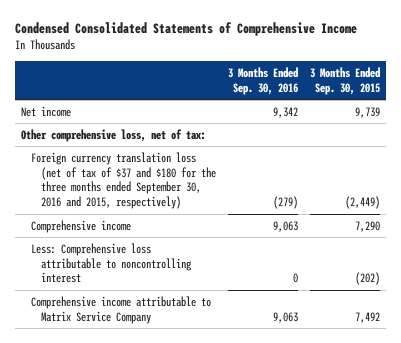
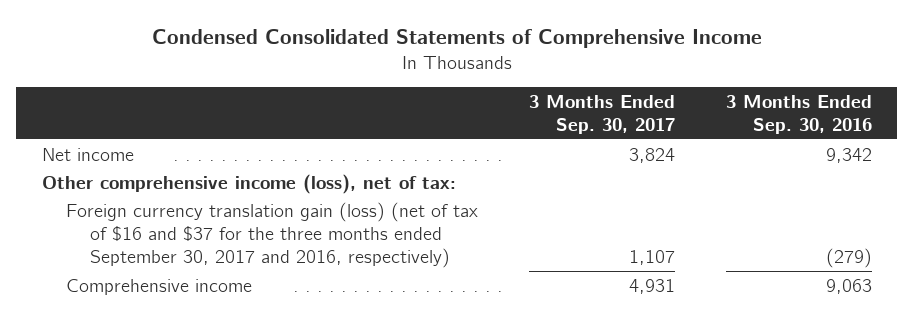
- | 3 Months Ended Sep. 30, 2016 | 3 Months Ended Sep. 30, 2015
+ | 3 Months Ended Sep. 30, 2017 | 3 Months Ended Sep. 30, 2016
- Other comprehensive loss, net of tax:
- Foreign currency translation loss (net of tax of $37 and $180 for the three months ended September 30, 2016 and 2015, respectively) | (279) | (2,449)
+ Other comprehensive income (loss), net of tax:
+ Foreign currency translation gain (loss) (net of tax of $16 and $37 for the three months ended September 30, 2017 and 2016, respectively) | 1,107 | (279)
- Less: Comprehensive loss attributable to noncontrolling interest | 0 | (202)
- Comprehensive income attributable to Matrix Service Company | 9,063 | 7,492

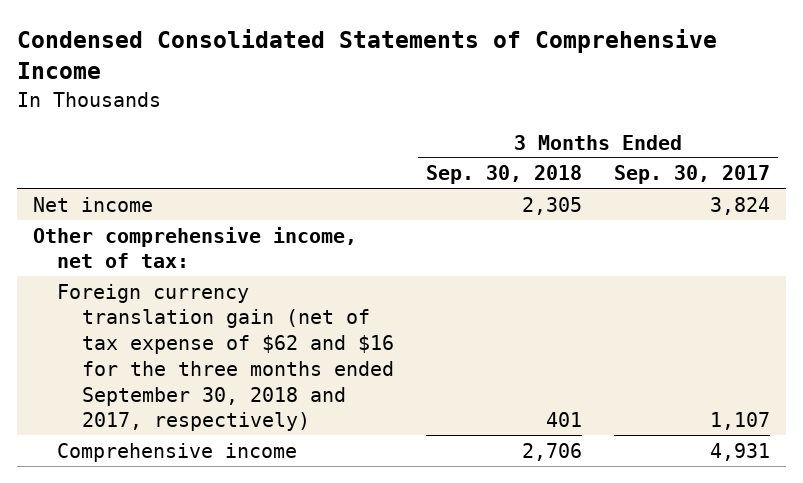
- | 3 Months Ended Sep. 30, 2017 | 3 Months Ended Sep. 30, 2016
+ | 3 Months Ended Sep. 30, 2018 | 3 Months Ended Sep. 30, 2017
- Other comprehensive income (loss), net of tax:
- Foreign currency translation gain (loss) (net of tax of $16 and $37 for the three months ended September 30, 2017 and 2016, respectively) | 1,107 | (279)
+ Other comprehensive income, net of tax:
+ Foreign currency translation gain (net of tax expense of $62 and $16 for the three months ended September 30, 2018 and 2017, respectively) | 401 | 1,107

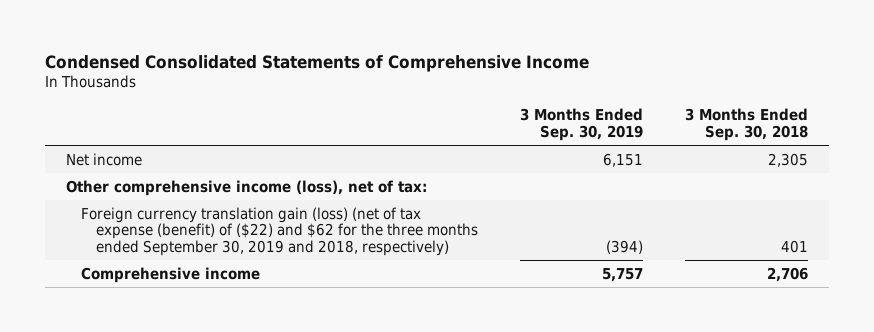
- | 3 Months Ended Sep. 30, 2018 | 3 Months Ended Sep. 30, 2017
+ | 3 Months Ended Sep. 30, 2019 | 3 Months Ended Sep. 30, 2018
- Other comprehensive income, net of tax:
- Foreign currency translation gain (net of tax expense of $62 and $16 for the three months ended September 30, 2018 and 2017, respectively) | 401 | 1,107
+ Other comprehensive income (loss), net of tax:
+ Foreign currency translation gain (loss) (net of tax expense (benefit) of ($22) and $62 for the three months ended September 30, 2019 and 2018, respectively) | (394) | 401

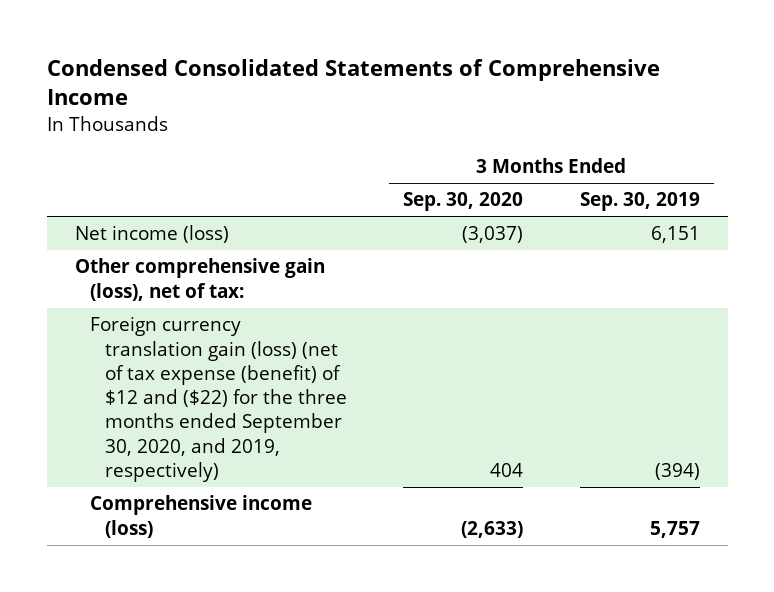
- | 3 Months Ended Sep. 30, 2019 | 3 Months Ended Sep. 30, 2018
+ | 3 Months Ended Sep. 30, 2020 | 3 Months Ended Sep. 30, 2019
- Net income | 6,151 | 2,305
- Other comprehensive income (loss), net of tax:
- Foreign currency translation gain (loss) (net of tax expense (benefit) of ($22) and $62 for the three months ended September 30, 2019 and 2018, respectively) | (394) | 401
- Comprehensive income | 5,757 | 2,706
+ Net income (loss) | (3,037) | 6,151
+ Other comprehensive gain (loss), net of tax:
+ Foreign currency translation gain (loss) (net of tax expense (benefit) of $12 and ($22) for the three months ended September 30, 2020, and 2019, respectively) | 404 | (394)
+ Comprehensive income (loss) | (2,633) | 5,757

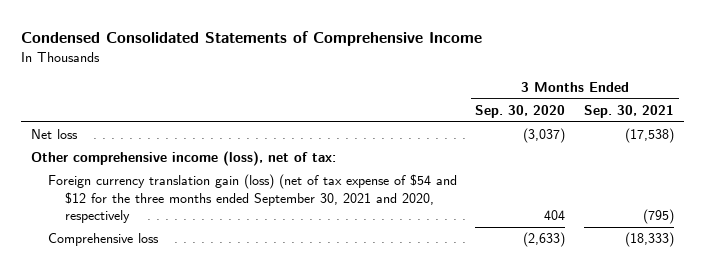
- | 3 Months Ended Sep. 30, 2020 | 3 Months Ended Sep. 30, 2019
+ | 3 Months Ended Sep. 30, 2020 | 3 Months Ended Sep. 30, 2021
- Net income (loss) | (3,037) | 6,151
- Other comprehensive gain (loss), net of tax:
- Foreign currency translation gain (loss) (net of tax expense (benefit) of $12 and ($22) for the three months ended September 30, 2020, and 2019, respectively) | 404 | (394)
- Comprehensive income (loss) | (2,633) | 5,757
+ Net loss | (3,037) | (17,538)
+ Other comprehensive income (loss), net of tax:
+ Foreign currency translation gain (loss) (net of tax expense of $54 and $12 for the three months ended September 30, 2021 and 2020, respectively | 404 | (795)
+ Comprehensive loss | (2,633) | (18,333)

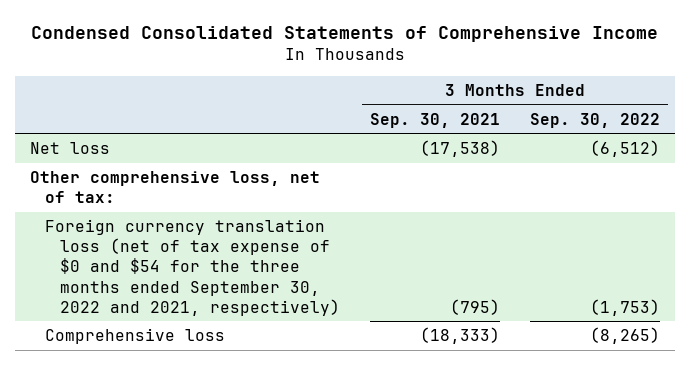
- | 3 Months Ended Sep. 30, 2020 | 3 Months Ended Sep. 30, 2021
+ | 3 Months Ended Sep. 30, 2021 | 3 Months Ended Sep. 30, 2022
- Other comprehensive income (loss), net of tax:
- Foreign currency translation gain (loss) (net of tax expense of $54 and $12 for the three months ended September 30, 2021 and 2020, respectively | 404 | (795)
+ Other comprehensive loss, net of tax:
+ Foreign currency translation loss (net of tax expense of $0 and $54 for the three months ended September 30, 2022 and 2021, respectively) | (795) | (1,753)

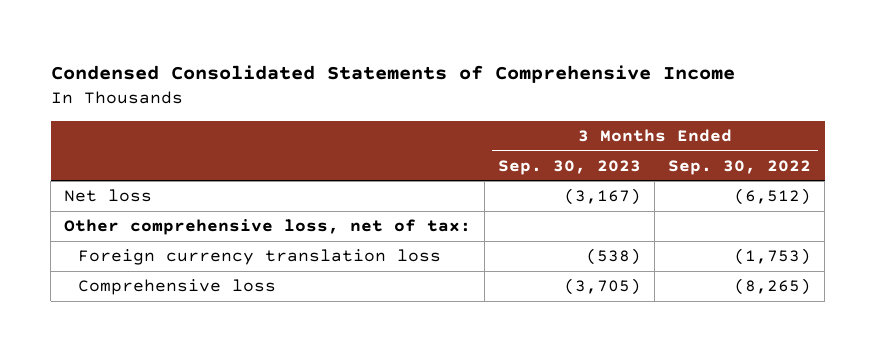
- | 3 Months Ended Sep. 30, 2021 | 3 Months Ended Sep. 30, 2022
+ | 3 Months Ended Sep. 30, 2023 | 3 Months Ended Sep. 30, 2022
- Foreign currency translation loss (net of tax expense of $0 and $54 for the three months ended September 30, 2022 and 2021, respectively) | (795) | (1,753)
+ Foreign currency translation loss | (538) | (1,753)

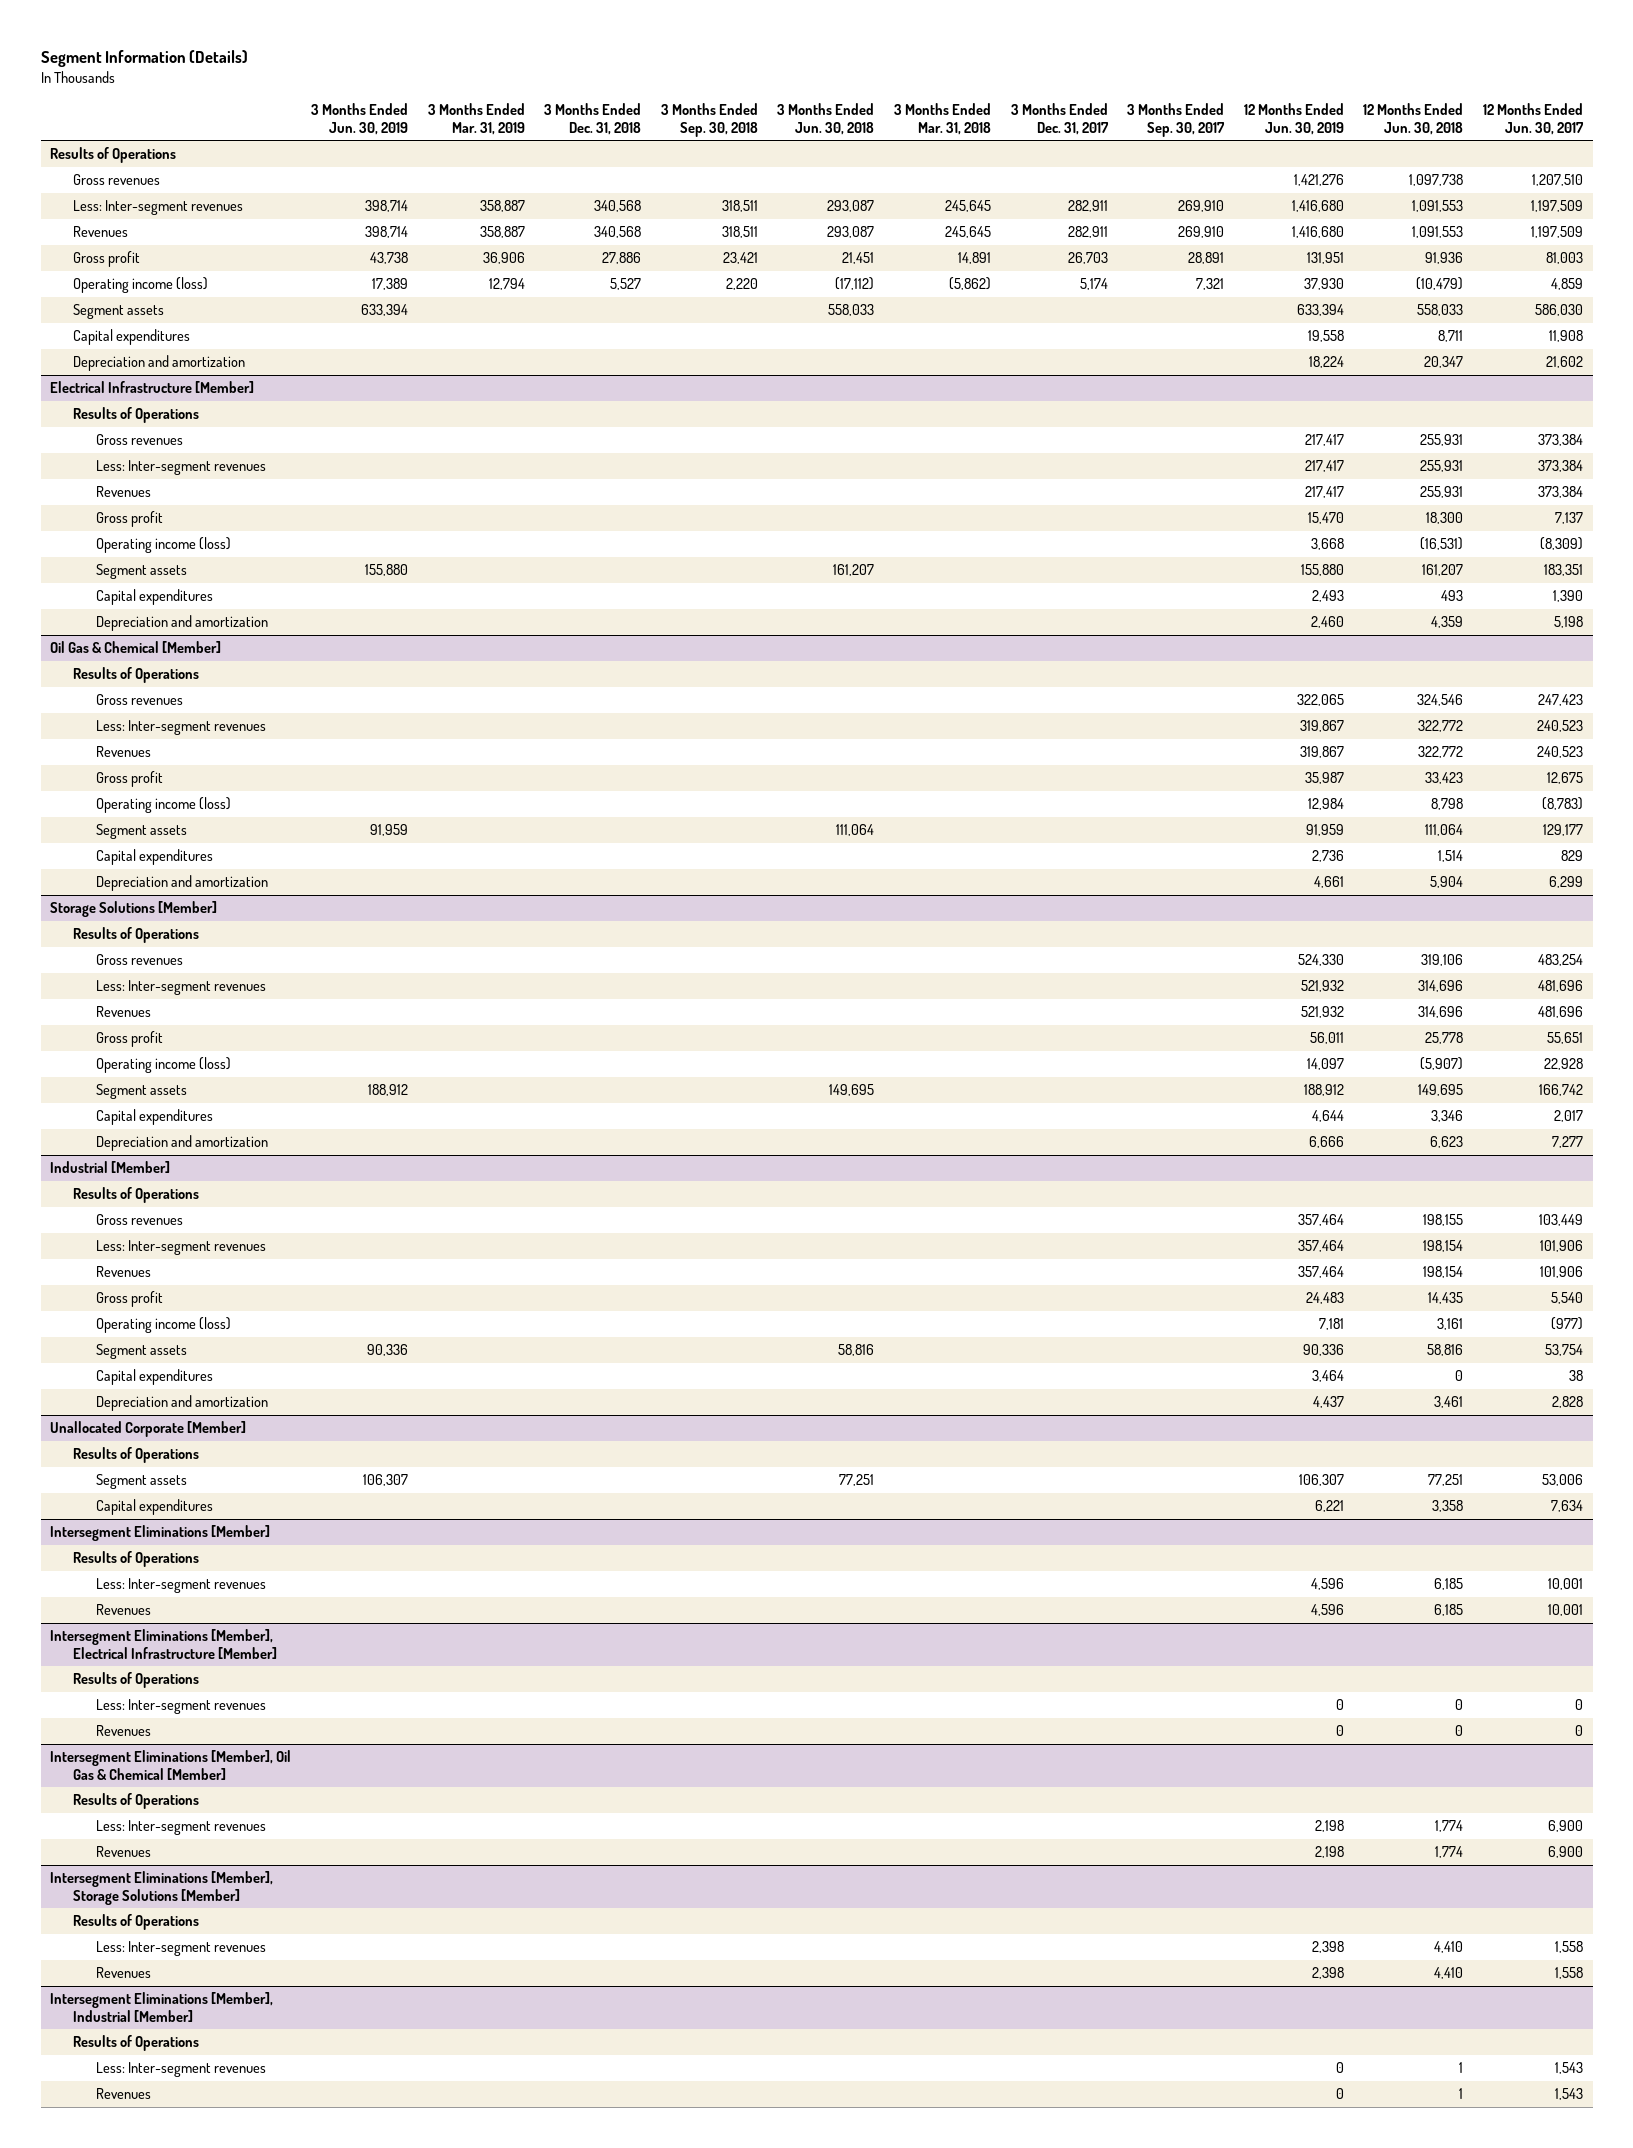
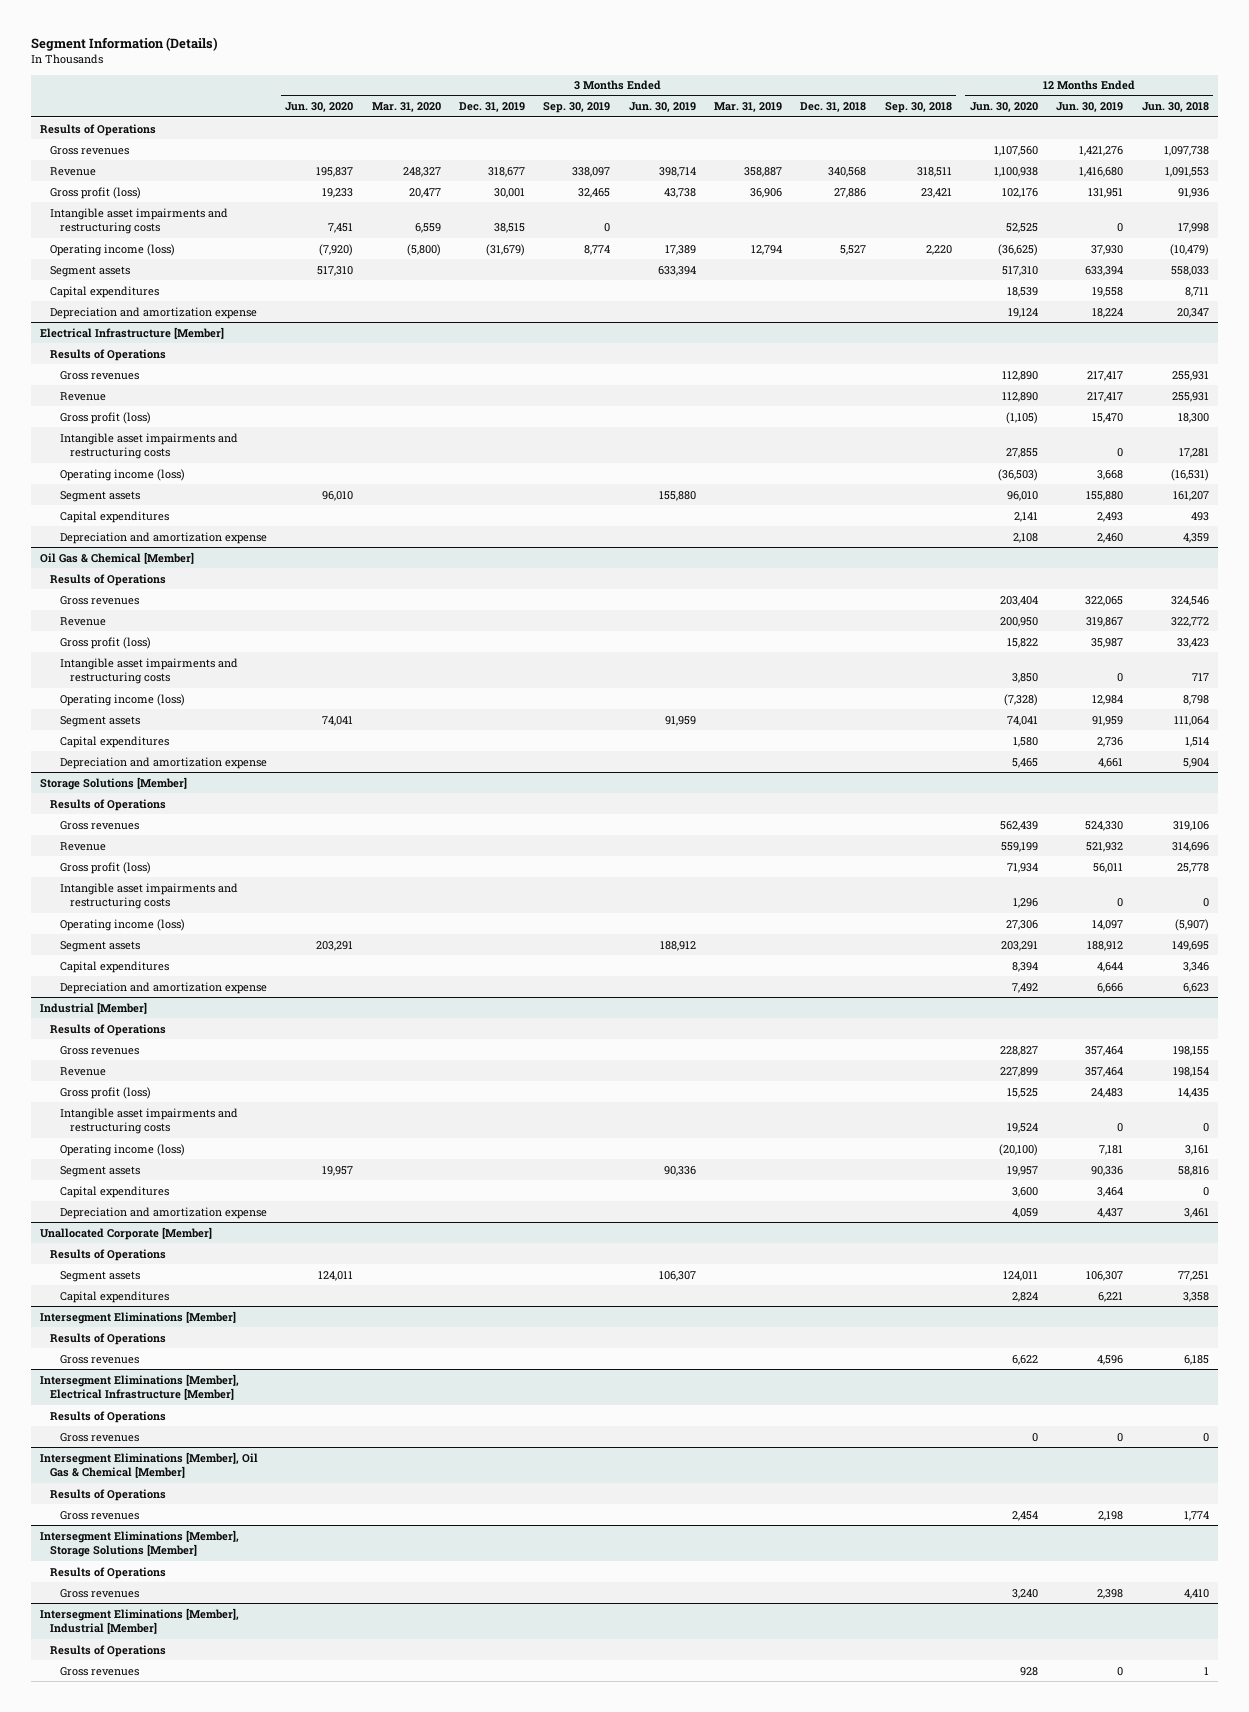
- | 3 Months Ended Jun. 30, 2019 | 3 Months Ended Mar. 31, 2019 | 3 Months Ended Dec. 31, 2018 | 3 Months Ended Sep. 30, 2018 | 3 Months Ended Jun. 30, 2018 | 3 Months Ended Mar. 31, 2018 | 3 Months Ended Dec. 31, 2017 | 3 Months Ended Sep. 30, 2017 | 12 Months Ended Jun. 30, 2019 | 12 Months Ended Jun. 30, 2018 | 12 Months Ended Jun. 30, 2017
+ | 3 Months Ended Jun. 30, 2020 | 3 Months Ended Mar. 31, 2020 | 3 Months Ended Dec. 31, 2019 | 3 Months Ended Sep. 30, 2019 | 3 Months Ended Jun. 30, 2019 | 3 Months Ended Mar. 31, 2019 | 3 Months Ended Dec. 31, 2018 | 3 Months Ended Sep. 30, 2018 | 12 Months Ended Jun. 30, 2020 | 12 Months Ended Jun. 30, 2019 | 12 Months Ended Jun. 30, 2018
- Less: Inter-segment revenues | 398,714 | 358,887 | 340,568 | 318,511 | 293,087 | 245,645 | 282,911 | 269,910 | 1,416,680 | 1,091,553 | 1,197,509
- Revenues | 398,714 | 358,887 | 340,568 | 318,511 | 293,087 | 245,645 | 282,911 | 269,910 | 1,416,680 | 1,091,553 | 1,197,509
- Gross profit | 43,738 | 36,906 | 27,886 | 23,421 | 21,451 | 14,891 | 26,703 | 28,891 | 131,951 | 91,936 | 81,003
+ Revenue | 195,837 | 248,327 | 318,677 | 338,097 | 398,714 | 358,887 | 340,568 | 318,511 | 1,100,938 | 1,416,680 | 1,091,553
+ Gross profit (loss) | 19,233 | 20,477 | 30,001 | 32,465 | 43,738 | 36,906 | 27,886 | 23,421 | 102,176 | 131,951 | 91,936
+ Intangible asset impairments and restructuring costs | 7,451 | 6,559 | 38,515 | 0 | | | | | 52,525 | 0 | 17,998
- Depreciation and amortization | | | | | | | | | 18,224 | 20,347 | 21,602
+ Depreciation and amortization expense | | | | | | | | | 19,124 | 18,224 | 20,347
@ Electrical Infrastructure [Member]
- Less: Inter-segment revenues | | | | | | | | | 217,417 | 255,931 | 373,384
- Revenues | | | | | | | | | 217,417 | 255,931 | 373,384
- Gross profit | | | | | | | | | 15,470 | 18,300 | 7,137
+ Revenue | | | | | | | | | 112,890 | 217,417 | 255,931
+ Gross profit (loss) | | | | | | | | | (1,105) | 15,470 | 18,300
+ Intangible asset impairments and restructuring costs | | | | | | | | | 27,855 | 0 | 17,281
- Depreciation and amortization | | | | | | | | | 2,460 | 4,359 | 5,198
+ Depreciation and amortization expense | | | | | | | | | 2,108 | 2,460 | 4,359
@ Oil Gas & Chemical [Member]
- Less: Inter-segment revenues | | | | | | | | | 319,867 | 322,772 | 240,523
- Revenues | | | | | | | | | 319,867 | 322,772 | 240,523
- Gross profit | | | | | | | | | 35,987 | 33,423 | 12,675
+ Revenue | | | | | | | | | 200,950 | 319,867 | 322,772
+ Gross profit (loss) | | | | | | | | | 15,822 | 35,987 | 33,423
+ Intangible asset impairments and restructuring costs | | | | | | | | | 3,850 | 0 | 717
- Depreciation and amortization | | | | | | | | | 4,661 | 5,904 | 6,299
+ Depreciation and amortization expense | | | | | | | | | 5,465 | 4,661 | 5,904
@ Storage Solutions [Member]
- Less: Inter-segment revenues | | | | | | | | | 521,932 | 314,696 | 481,696
- Revenues | | | | | | | | | 521,932 | 314,696 | 481,696
- Gross profit | | | | | | | | | 56,011 | 25,778 | 55,651
+ Revenue | | | | | | | | | 559,199 | 521,932 | 314,696
+ Gross profit (loss) | | | | | | | | | 71,934 | 56,011 | 25,778
+ Intangible asset impairments and restructuring costs | | | | | | | | | 1,296 | 0 | 0
- Depreciation and amortization | | | | | | | | | 6,666 | 6,623 | 7,277
+ Depreciation and amortization expense | | | | | | | | | 7,492 | 6,666 | 6,623
@ Industrial [Member]
- Less: Inter-segment revenues | | | | | | | | | 357,464 | 198,154 | 101,906
- Revenues | | | | | | | | | 357,464 | 198,154 | 101,906
- Gross profit | | | | | | | | | 24,483 | 14,435 | 5,540
+ Revenue | | | | | | | | | 227,899 | 357,464 | 198,154
+ Gross profit (loss) | | | | | | | | | 15,525 | 24,483 | 14,435
+ Intangible asset impairments and restructuring costs | | | | | | | | | 19,524 | 0 | 0
- Depreciation and amortization | | | | | | | | | 4,437 | 3,461 | 2,828
+ Depreciation and amortization expense | | | | | | | | | 4,059 | 4,437 | 3,461
@ Intersegment Eliminations [Member]
- Less: Inter-segment revenues | | | | | | | | | 4,596 | 6,185 | 10,001
- Revenues | | | | | | | | | 4,596 | 6,185 | 10,001
+ Gross revenues | | | | | | | | | 6,622 | 4,596 | 6,185
@ Intersegment Eliminations [Member], Electrical Infrastructure [Member]
- Less: Inter-segment revenues | | | | | | | | | 0 | 0 | 0
- Revenues | | | | | | | | | 0 | 0 | 0
+ Gross revenues | | | | | | | | | 0 | 0 | 0
@ Intersegment Eliminations [Member], Oil Gas & Chemical [Member]
- Less: Inter-segment revenues | | | | | | | | | 2,198 | 1,774 | 6,900
- Revenues | | | | | | | | | 2,198 | 1,774 | 6,900
+ Gross revenues | | | | | | | | | 2,454 | 2,198 | 1,774
@ Intersegment Eliminations [Member], Storage Solutions [Member]
- Less: Inter-segment revenues | | | | | | | | | 2,398 | 4,410 | 1,558
- Revenues | | | | | | | | | 2,398 | 4,410 | 1,558
+ Gross revenues | | | | | | | | | 3,240 | 2,398 | 4,410
@ Intersegment Eliminations [Member], Industrial [Member]
- Less: Inter-segment revenues | | | | | | | | | 0 | 1 | 1,543
- Revenues | | | | | | | | | 0 | 1 | 1,543
+ Gross revenues | | | | | | | | | 928 | 0 | 1

